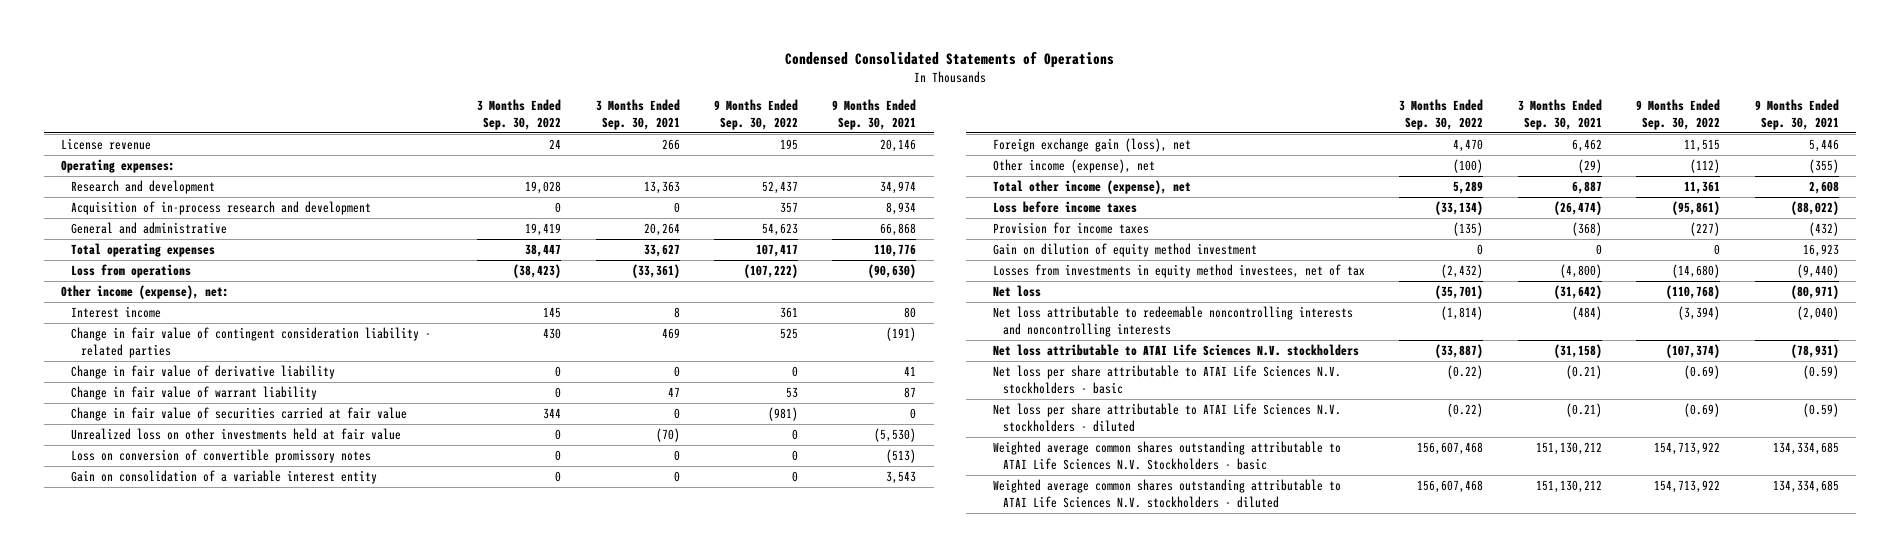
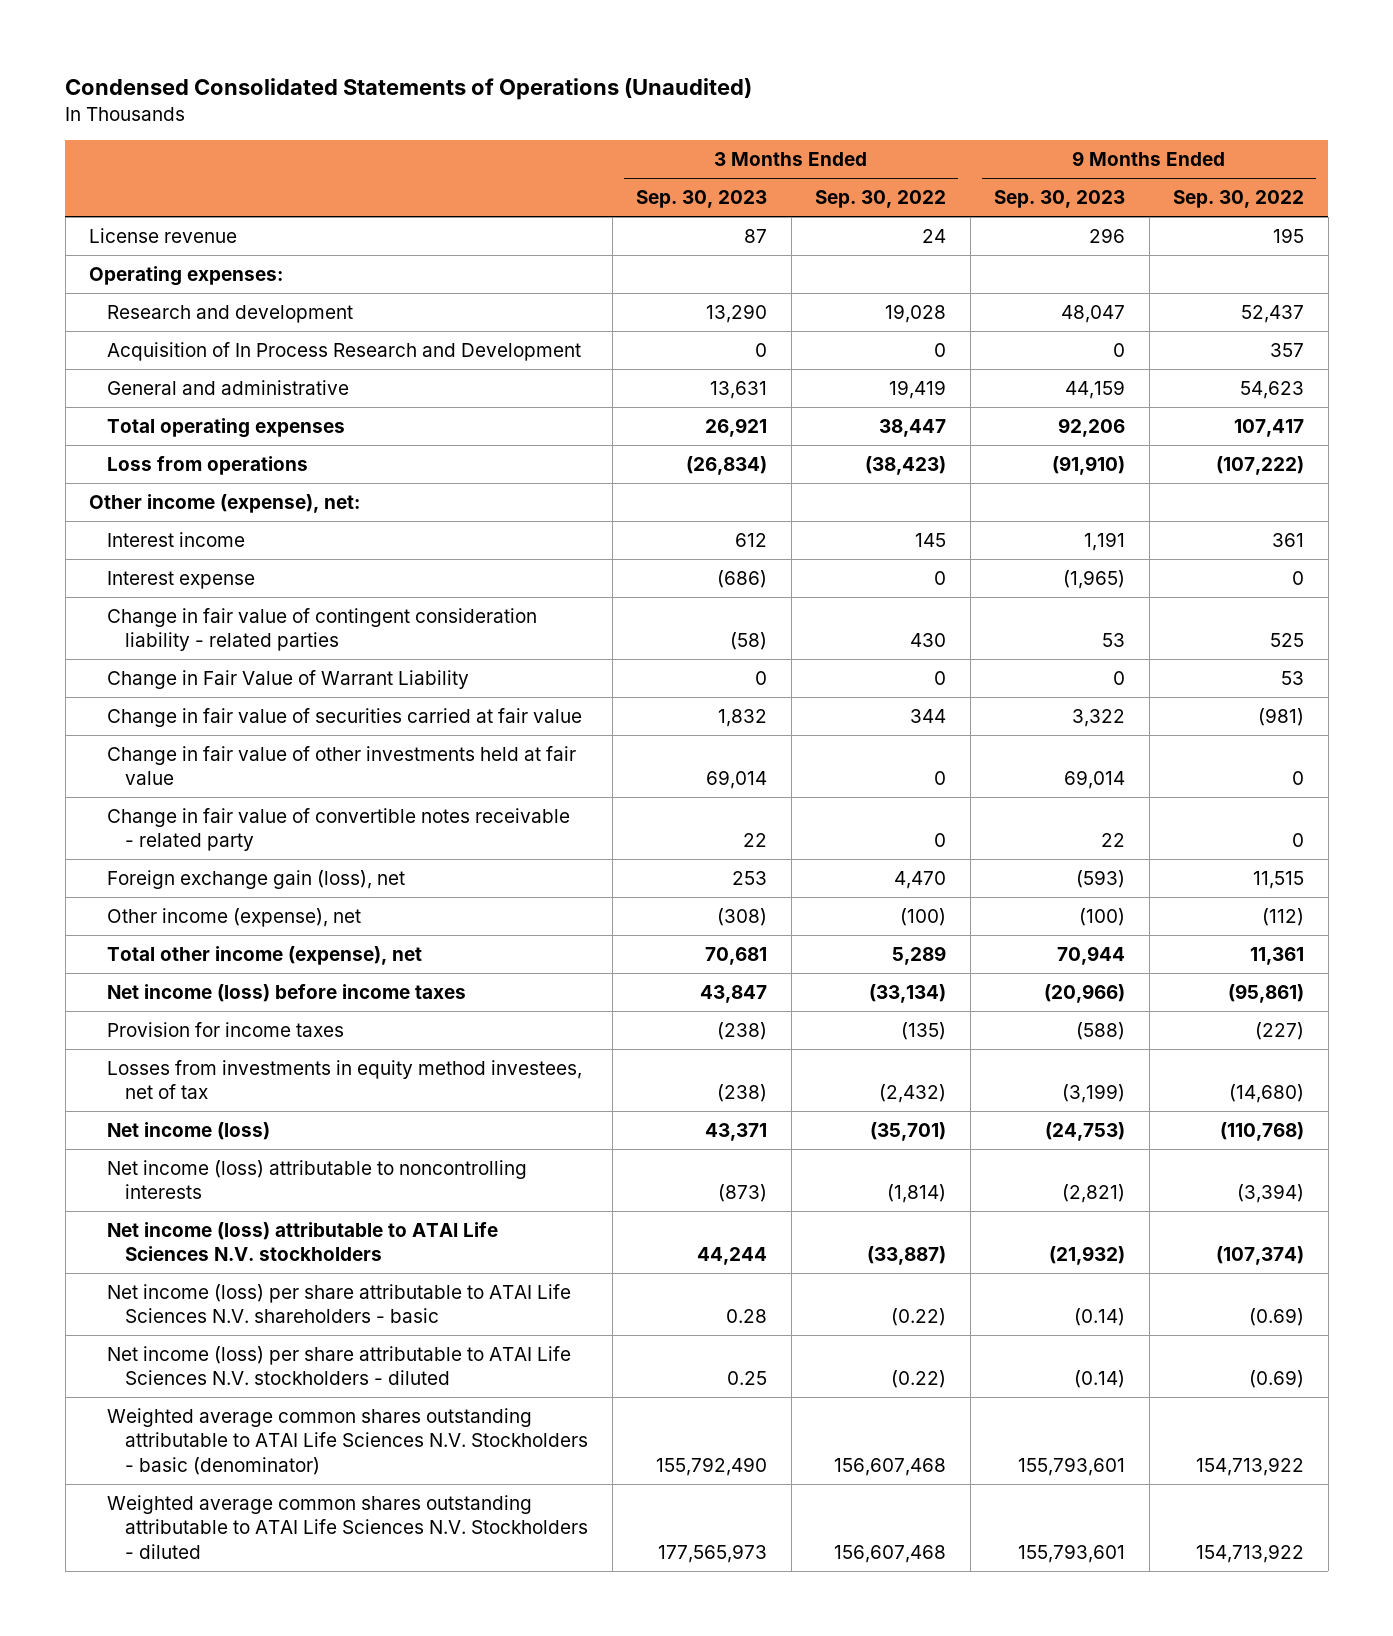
- Condensed Consolidated Statements of Operations
+ Condensed Consolidated Statements of Operations (Unaudited)
- | 3 Months Ended Sep. 30, 2022 | 3 Months Ended Sep. 30, 2021 | 9 Months Ended Sep. 30, 2022 | 9 Months Ended Sep. 30, 2021
+ | 3 Months Ended Sep. 30, 2023 | 3 Months Ended Sep. 30, 2022 | 9 Months Ended Sep. 30, 2023 | 9 Months Ended Sep. 30, 2022
- Acquisition of in-process research and development | 0 | 0 | 357 | 8,934
+ Acquisition of In Process Research and Development | 0 | 0 | 0 | 357
+ Interest expense | (686) | 0 | (1,965) | 0
- Change in fair value of derivative liability | 0 | 0 | 0 | 41
- Change in fair value of warrant liability | 0 | 47 | 53 | 87
+ Change in Fair Value of Warrant Liability | 0 | 0 | 0 | 53
- Unrealized loss on other investments held at fair value | 0 | (70) | 0 | (5,530)
- Loss on conversion of convertible promissory notes | 0 | 0 | 0 | (513)
- Gain on consolidation of a variable interest entity | 0 | 0 | 0 | 3,543
+ Change in fair value of other investments held at fair value | 69,014 | 0 | 69,014 | 0
+ Change in fair value of convertible notes receivable - related party | 22 | 0 | 22 | 0
- Loss before income taxes | (33,134) | (26,474) | (95,861) | (88,022)
+ Net income (loss) before income taxes | 43,847 | (33,134) | (20,966) | (95,861)
- Gain on dilution of equity method investment | 0 | 0 | 0 | 16,923
- Net loss | (35,701) | (31,642) | (110,768) | (80,971)
- Net loss attributable to redeemable noncontrolling interests and noncontrolling interests | (1,814) | (484) | (3,394) | (2,040)
- Net loss attributable to ATAI Life Sciences N.V. stockholders | (33,887) | (31,158) | (107,374) | (78,931)
- Net loss per share attributable to ATAI Life Sciences N.V. stockholders - basic | (0.22) | (0.21) | (0.69) | (0.59)
- Net loss per share attributable to ATAI Life Sciences N.V. stockholders - diluted | (0.22) | (0.21) | (0.69) | (0.59)
- Weighted average common shares outstanding attributable to ATAI Life Sciences N.V. Stockholders - basic | 156,607,468 | 151,130,212 | 154,713,922 | 134,334,685
- Weighted average common shares outstanding attributable to ATAI Life Sciences N.V. stockholders - diluted | 156,607,468 | 151,130,212 | 154,713,922 | 134,334,685
+ Net income (loss) | 43,371 | (35,701) | (24,753) | (110,768)
+ Net income (loss) attributable to noncontrolling interests | (873) | (1,814) | (2,821) | (3,394)
+ Net income (loss) attributable to ATAI Life Sciences N.V. stockholders | 44,244 | (33,887) | (21,932) | (107,374)
+ Net income (loss) per share attributable to ATAI Life Sciences N.V. shareholders - basic | 0.28 | (0.22) | (0.14) | (0.69)
+ Net income (loss) per share attributable to ATAI Life Sciences N.V. stockholders - diluted | 0.25 | (0.22) | (0.14) | (0.69)
+ Weighted average common shares outstanding attributable to ATAI Life Sciences N.V. Stockholders - basic (denominator) | 155,792,490 | 156,607,468 | 155,793,601 | 154,713,922
+ Weighted average common shares outstanding attributable to ATAI Life Sciences N.V. Stockholders - diluted | 177,565,973 | 156,607,468 | 155,793,601 | 154,713,922

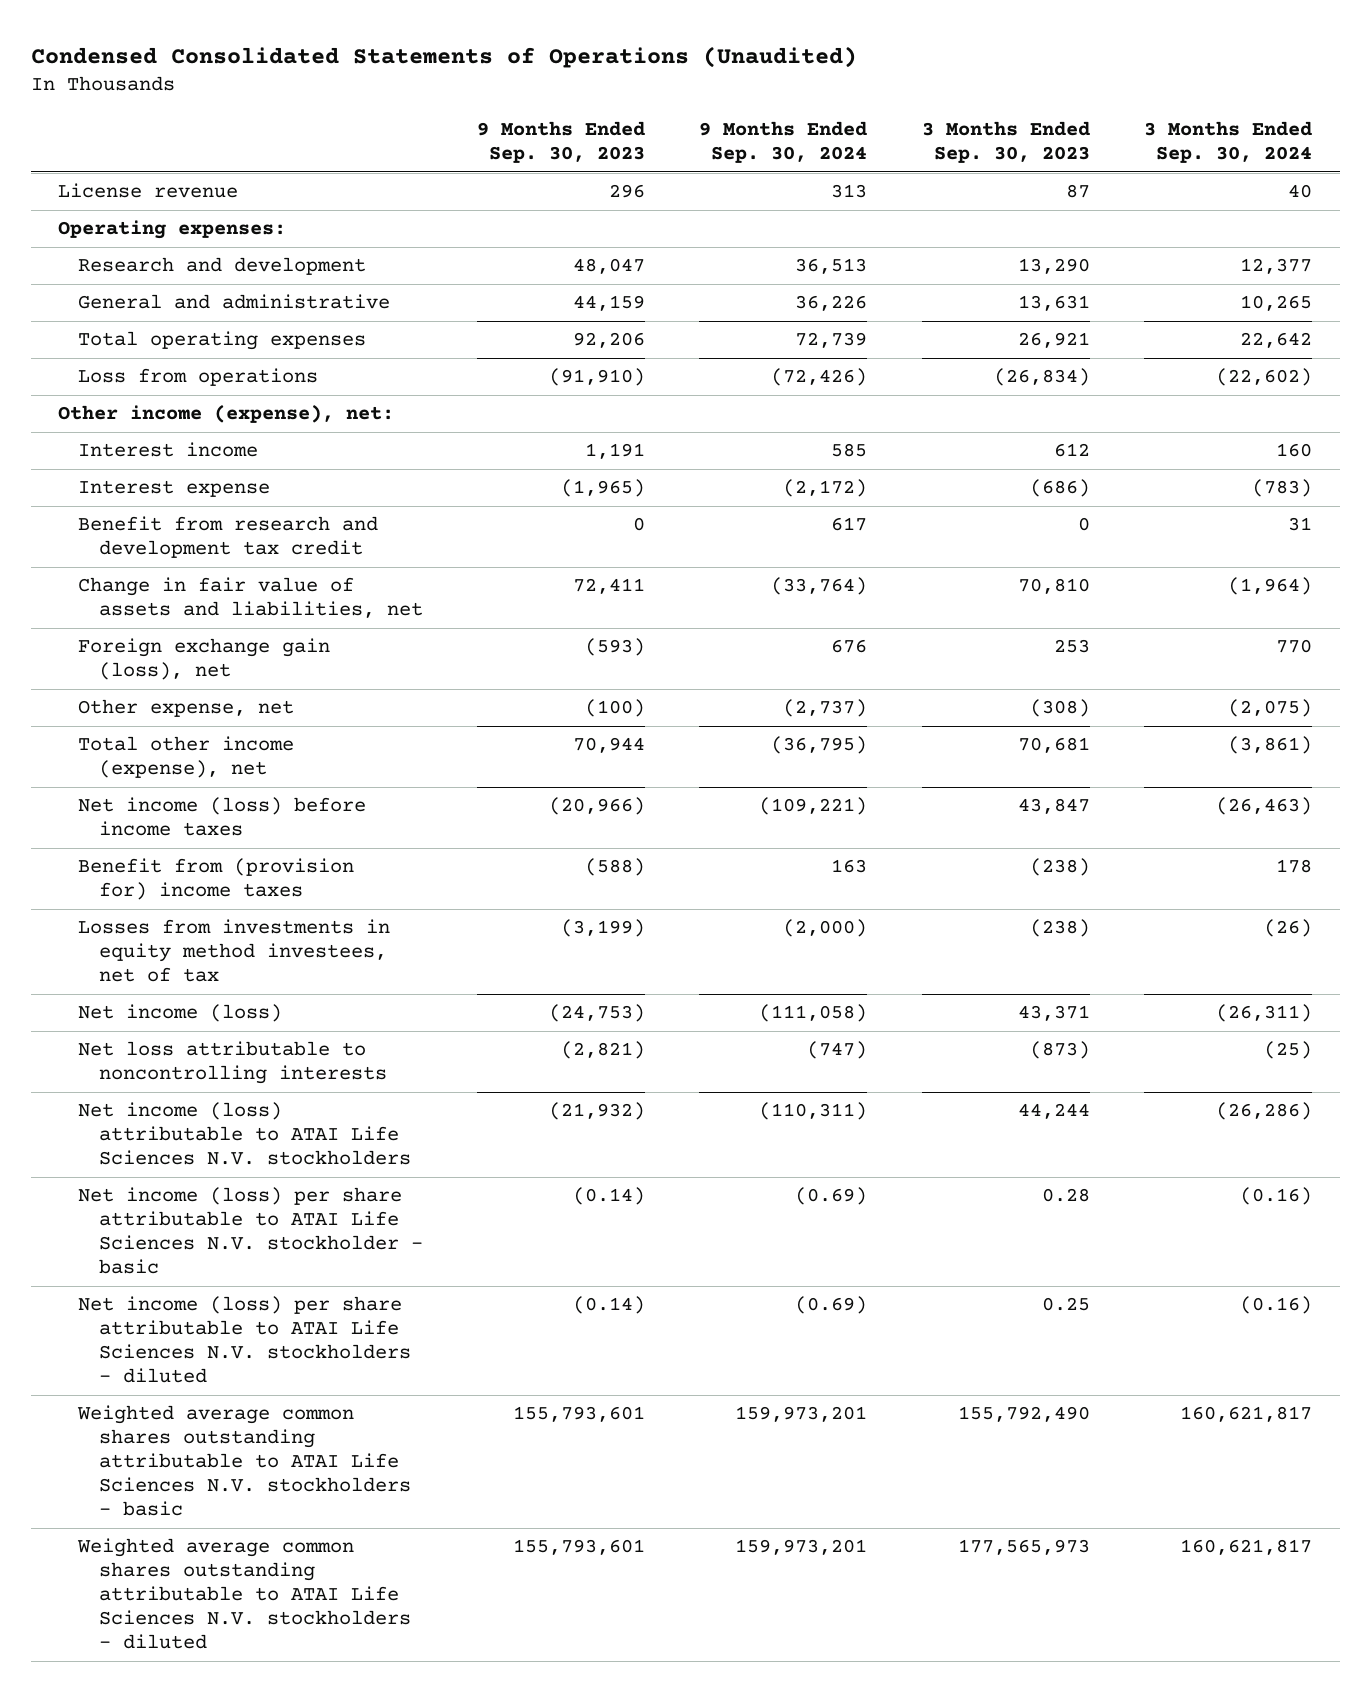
- | 3 Months Ended Sep. 30, 2023 | 3 Months Ended Sep. 30, 2022 | 9 Months Ended Sep. 30, 2023 | 9 Months Ended Sep. 30, 2022
+ | 9 Months Ended Sep. 30, 2023 | 9 Months Ended Sep. 30, 2024 | 3 Months Ended Sep. 30, 2023 | 3 Months Ended Sep. 30, 2024
- Acquisition of In Process Research and Development | 0 | 0 | 0 | 357
- Change in fair value of contingent consideration liability - related parties | (58) | 430 | 53 | 525
- Change in Fair Value of Warrant Liability | 0 | 0 | 0 | 53
- Change in fair value of securities carried at fair value | 1,832 | 344 | 3,322 | (981)
- Change in fair value of other investments held at fair value | 69,014 | 0 | 69,014 | 0
- Change in fair value of convertible notes receivable - related party | 22 | 0 | 22 | 0
+ Benefit from research and development tax credit | 0 | 617 | 0 | 31
+ Change in fair value of assets and liabilities, net | 72,411 | (33,764) | 70,810 | (1,964)
- Other income (expense), net | (308) | (100) | (100) | (112)
+ Other expense, net | (100) | (2,737) | (308) | (2,075)
- Provision for income taxes | (238) | (135) | (588) | (227)
+ Benefit from (provision for) income taxes | (588) | 163 | (238) | 178
- Net income (loss) attributable to noncontrolling interests | (873) | (1,814) | (2,821) | (3,394)
+ Net loss attributable to noncontrolling interests | (2,821) | (747) | (873) | (25)
- Net income (loss) per share attributable to ATAI Life Sciences N.V. shareholders - basic | 0.28 | (0.22) | (0.14) | (0.69)
+ Net income (loss) per share attributable to ATAI Life Sciences N.V. stockholder - basic | (0.14) | (0.69) | 0.28 | (0.16)
- Weighted average common shares outstanding attributable to ATAI Life Sciences N.V. Stockholders - basic (denominator) | 155,792,490 | 156,607,468 | 155,793,601 | 154,713,922
- Weighted average common shares outstanding attributable to ATAI Life Sciences N.V. Stockholders - diluted | 177,565,973 | 156,607,468 | 155,793,601 | 154,713,922
+ Weighted average common shares outstanding attributable to ATAI Life Sciences N.V. stockholders - basic | 155,793,601 | 159,973,201 | 155,792,490 | 160,621,817
+ Weighted average common shares outstanding attributable to ATAI Life Sciences N.V. stockholders - diluted | 155,793,601 | 159,973,201 | 177,565,973 | 160,621,817

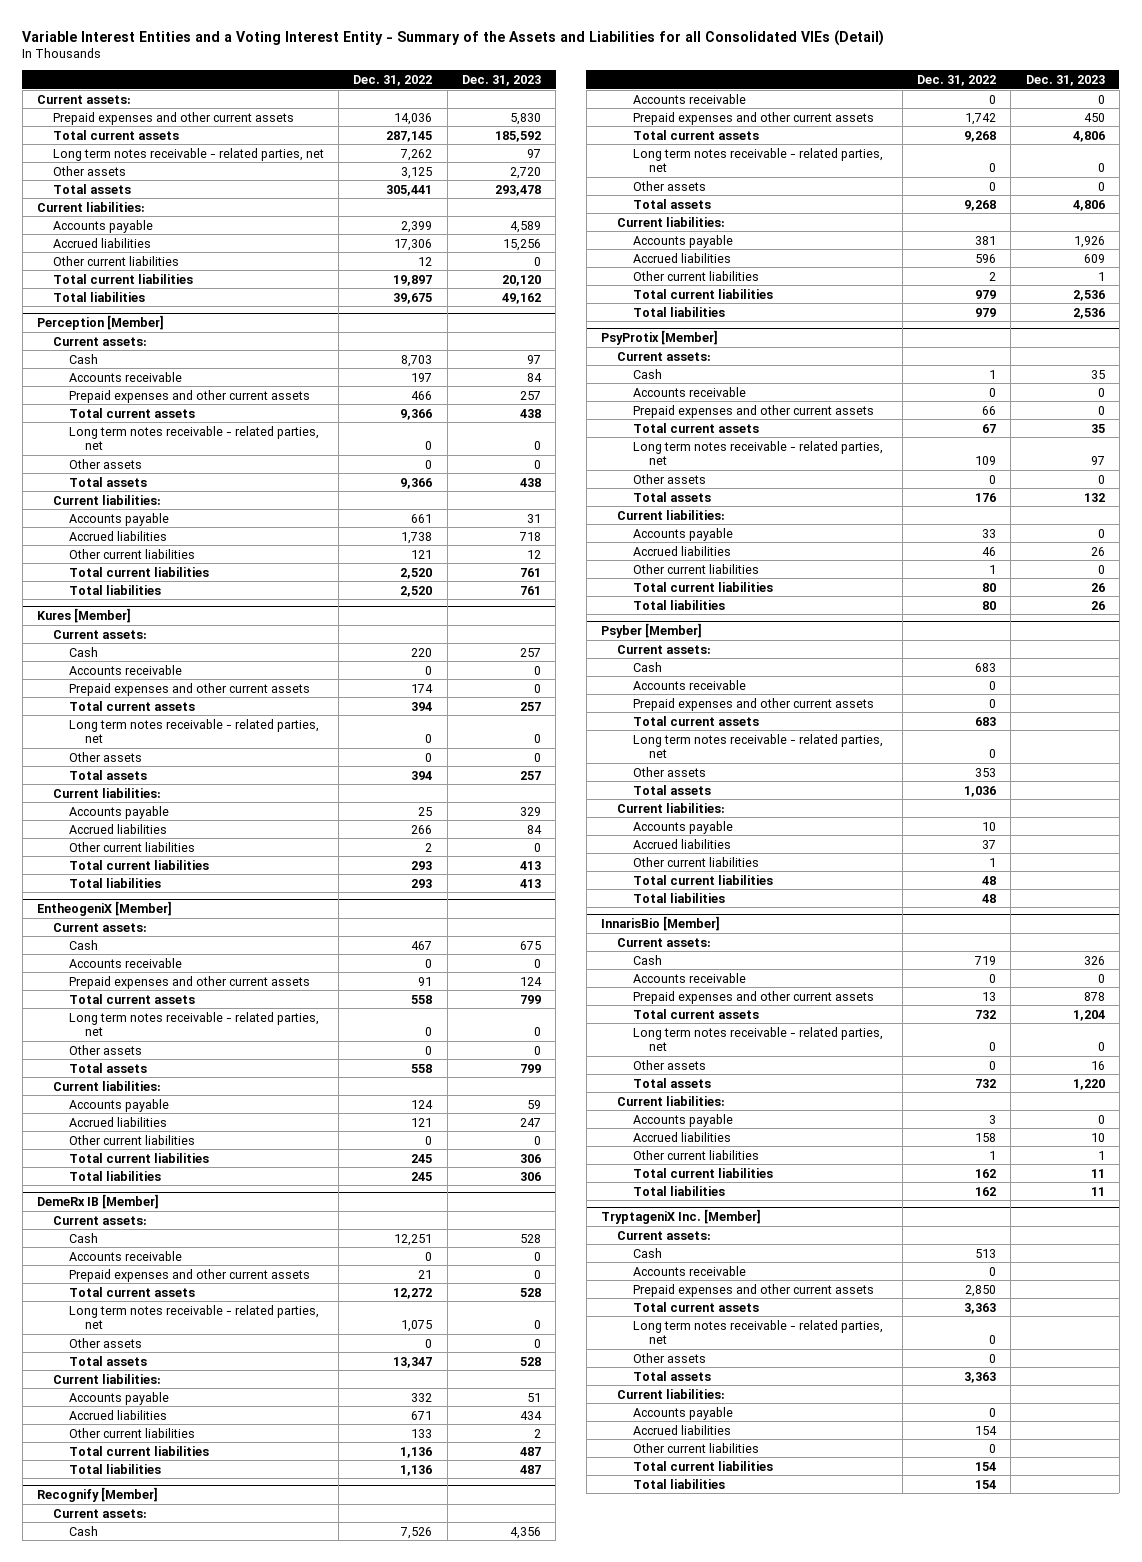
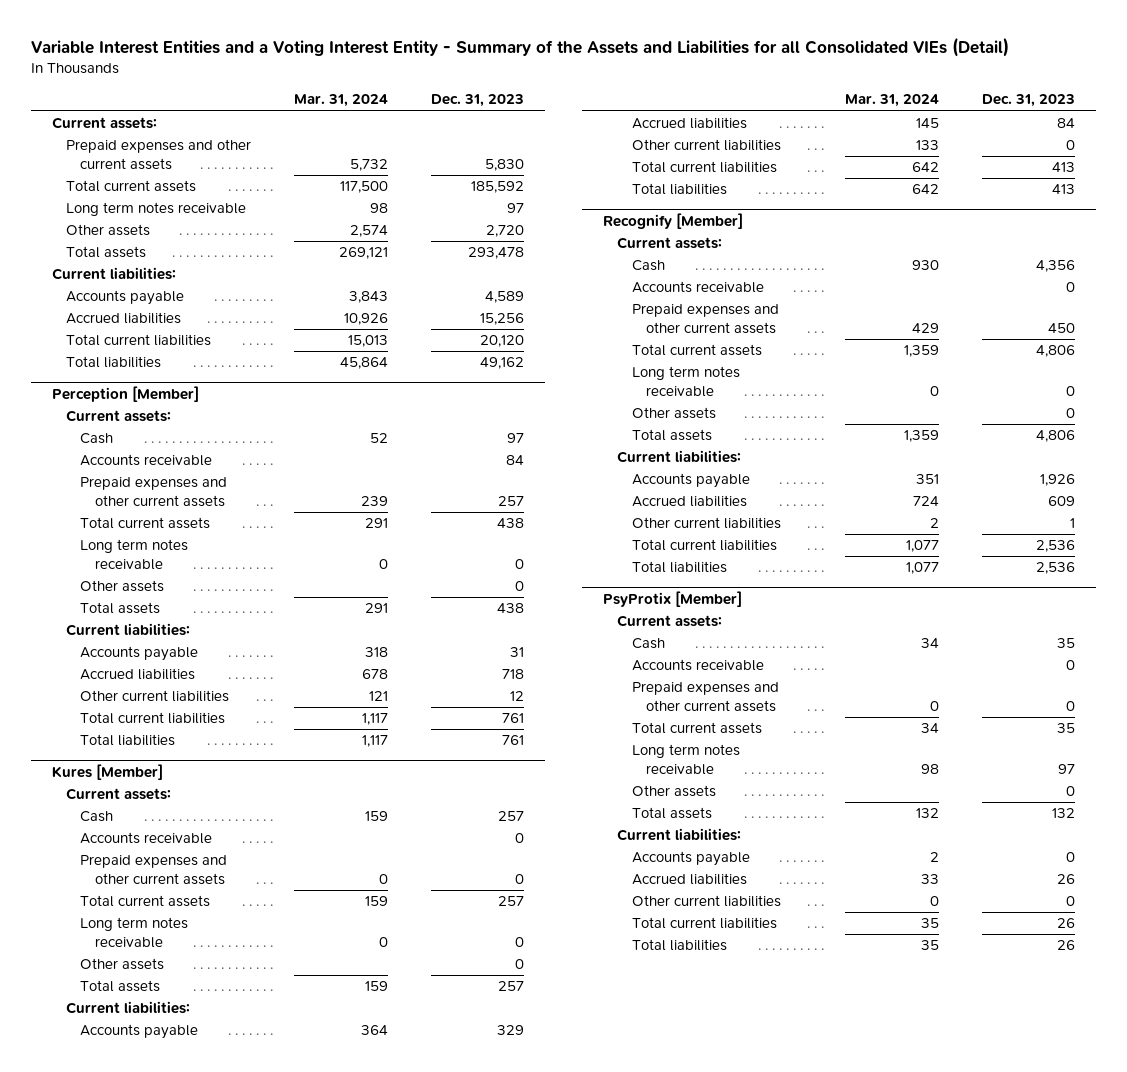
- | Dec. 31, 2022 | Dec. 31, 2023
+ | Mar. 31, 2024 | Dec. 31, 2023
- Long term notes receivable - related parties, net | 7,262 | 97
+ Long term notes receivable | 98 | 97
- Other current liabilities | 12 | 0
@ Perception [Member]
- Long term notes receivable - related parties, net | 0 | 0
+ Long term notes receivable | 0 | 0
@ Kures [Member]
- Long term notes receivable - related parties, net | 0 | 0
+ Long term notes receivable | 0 | 0
- EntheogeniX [Member]
- Current assets:
- Cash | 467 | 675
- Accounts receivable | 0 | 0
- Prepaid expenses and other current assets | 91 | 124
- Total current assets | 558 | 799
- Long term notes receivable - related parties, net | 0 | 0
- Other assets | 0 | 0
- Total assets | 558 | 799
- Current liabilities:
- Accounts payable | 124 | 59
- Accrued liabilities | 121 | 247
- Other current liabilities | 0 | 0
- Total current liabilities | 245 | 306
- Total liabilities | 245 | 306
- DemeRx IB [Member]
- Current assets:
- Cash | 12,251 | 528
- Accounts receivable | 0 | 0
- Prepaid expenses and other current assets | 21 | 0
- Total current assets | 12,272 | 528
- Long term notes receivable - related parties, net | 1,075 | 0
- Other assets | 0 | 0
- Total assets | 13,347 | 528
- Current liabilities:
- Accounts payable | 332 | 51
- Accrued liabilities | 671 | 434
- Other current liabilities | 133 | 2
- Total current liabilities | 1,136 | 487
- Total liabilities | 1,136 | 487
@ Recognify [Member]
- Long term notes receivable - related parties, net | 0 | 0
+ Long term notes receivable | 0 | 0
@ PsyProtix [Member]
- Long term notes receivable - related parties, net | 109 | 97
+ Long term notes receivable | 98 | 97
- Psyber [Member]
- Current assets:
- Cash | 683 |
- Accounts receivable | 0 |
- Prepaid expenses and other current assets | 0 |
- Total current assets | 683 |
- Long term notes receivable - related parties, net | 0 |
- Other assets | 353 |
- Total assets | 1,036 |
- Current liabilities:
- Accounts payable | 10 |
- Accrued liabilities | 37 |
- Other current liabilities | 1 |
- Total current liabilities | 48 |
- Total liabilities | 48 |
- InnarisBio [Member]
- Current assets:
- Cash | 719 | 326
- Accounts receivable | 0 | 0
- Prepaid expenses and other current assets | 13 | 878
- Total current assets | 732 | 1,204
- Long term notes receivable - related parties, net | 0 | 0
- Other assets | 0 | 16
- Total assets | 732 | 1,220
- Current liabilities:
- Accounts payable | 3 | 0
- Accrued liabilities | 158 | 10
- Other current liabilities | 1 | 1
- Total current liabilities | 162 | 11
- Total liabilities | 162 | 11
- TryptageniX Inc. [Member]
- Current assets:
- Cash | 513 |
- Accounts receivable | 0 |
- Prepaid expenses and other current assets | 2,850 |
- Total current assets | 3,363 |
- Long term notes receivable - related parties, net | 0 |
- Other assets | 0 |
- Total assets | 3,363 |
- Current liabilities:
- Accounts payable | 0 |
- Accrued liabilities | 154 |
- Other current liabilities | 0 |
- Total current liabilities | 154 |
- Total liabilities | 154 |

